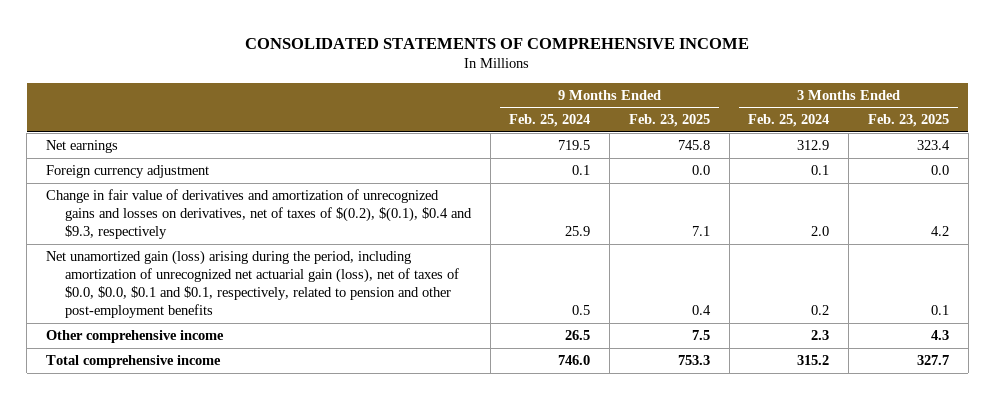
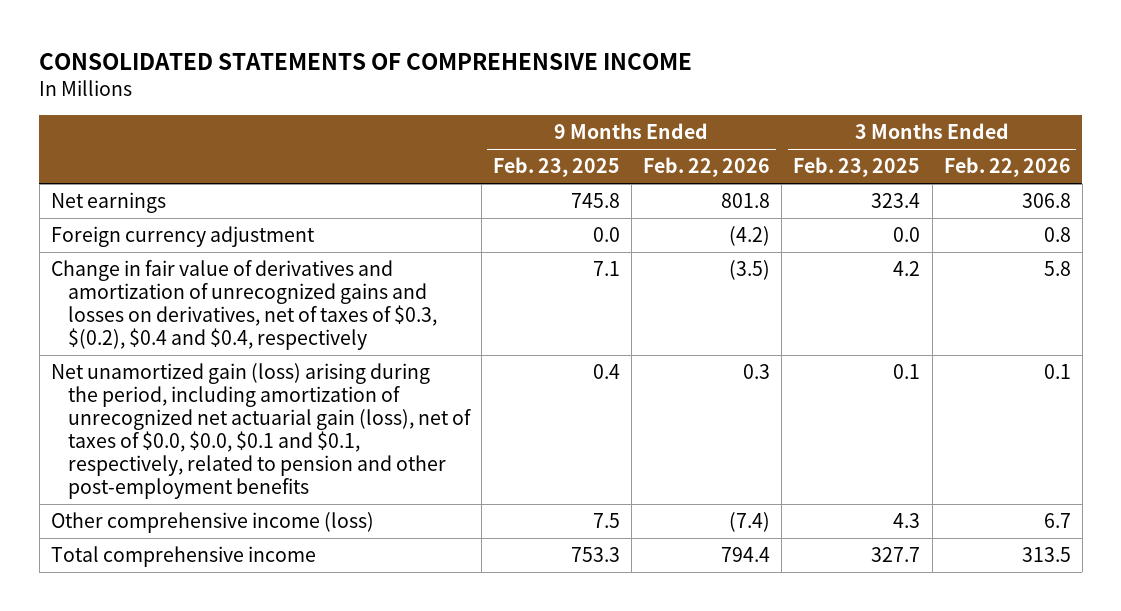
- | 9 Months Ended Feb. 25, 2024 | 9 Months Ended Feb. 23, 2025 | 3 Months Ended Feb. 25, 2024 | 3 Months Ended Feb. 23, 2025
+ | 9 Months Ended Feb. 23, 2025 | 9 Months Ended Feb. 22, 2026 | 3 Months Ended Feb. 23, 2025 | 3 Months Ended Feb. 22, 2026
- Change in fair value of derivatives and amortization of unrecognized gains and losses on derivatives, net of taxes of $(0.2), $(0.1), $0.4 and $9.3, respectively | 25.9 | 7.1 | 2.0 | 4.2
+ Change in fair value of derivatives and amortization of unrecognized gains and losses on derivatives, net of taxes of $0.3, $(0.2), $0.4 and $0.4, respectively | 7.1 | (3.5) | 4.2 | 5.8
- Other comprehensive income | 26.5 | 7.5 | 2.3 | 4.3
+ Other comprehensive income (loss) | 7.5 | (7.4) | 4.3 | 6.7

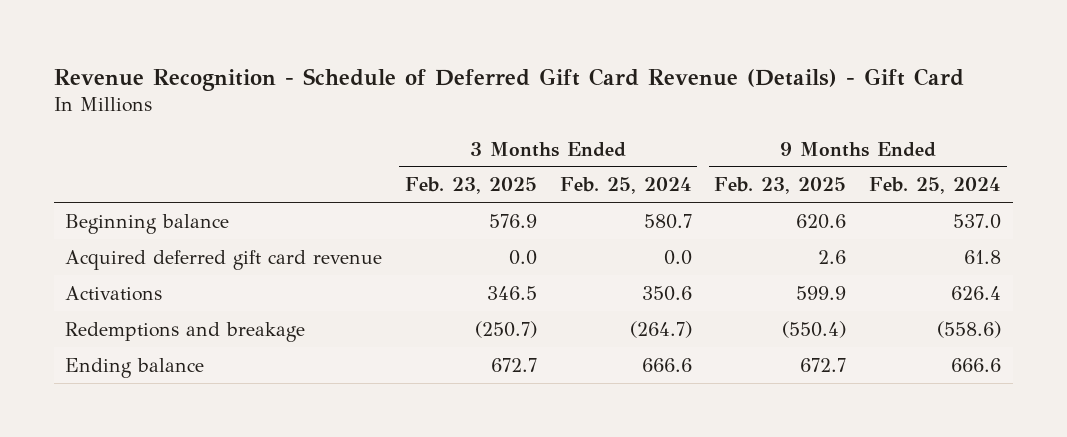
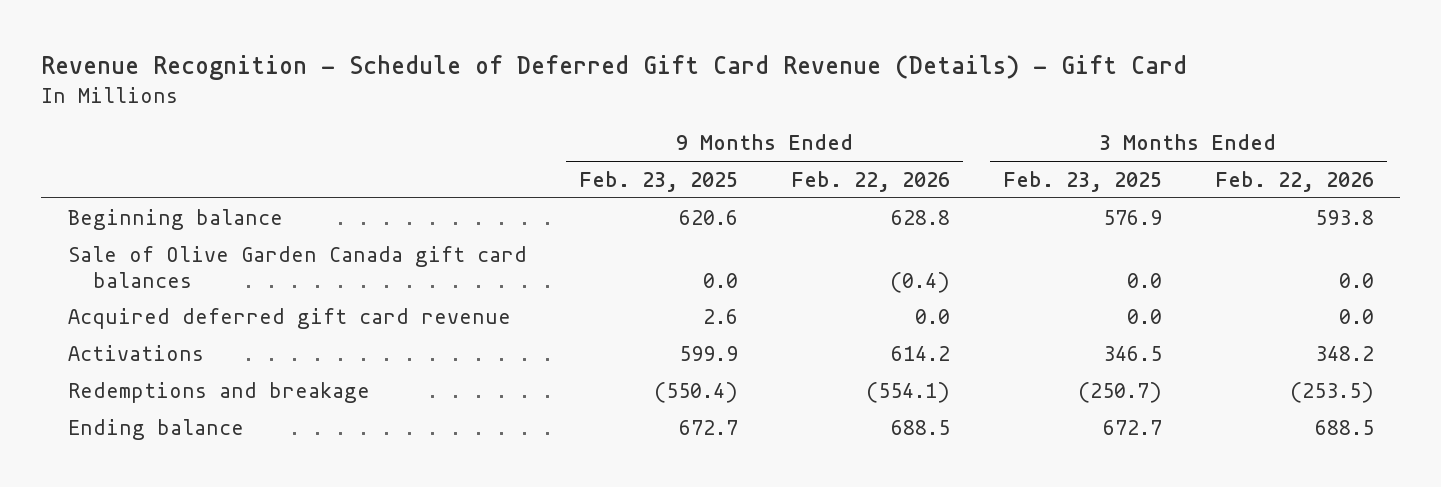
- | 3 Months Ended Feb. 23, 2025 | 3 Months Ended Feb. 25, 2024 | 9 Months Ended Feb. 23, 2025 | 9 Months Ended Feb. 25, 2024
+ | 9 Months Ended Feb. 23, 2025 | 9 Months Ended Feb. 22, 2026 | 3 Months Ended Feb. 23, 2025 | 3 Months Ended Feb. 22, 2026
+ Sale of Olive Garden Canada gift card balances | 0.0 | (0.4) | 0.0 | 0.0

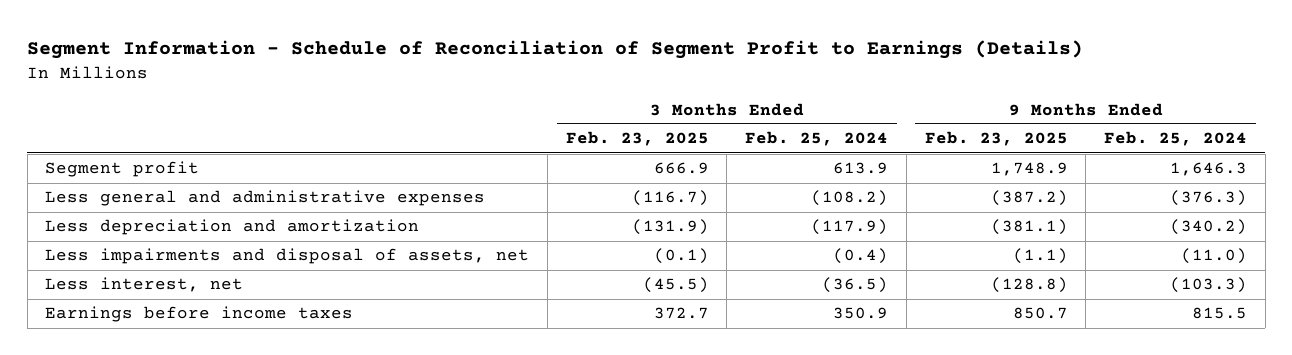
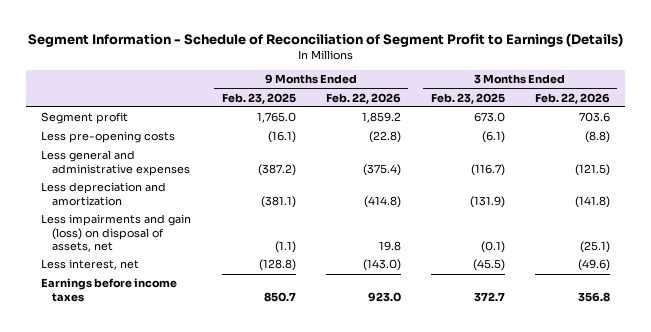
- | 3 Months Ended Feb. 23, 2025 | 3 Months Ended Feb. 25, 2024 | 9 Months Ended Feb. 23, 2025 | 9 Months Ended Feb. 25, 2024
+ | 9 Months Ended Feb. 23, 2025 | 9 Months Ended Feb. 22, 2026 | 3 Months Ended Feb. 23, 2025 | 3 Months Ended Feb. 22, 2026
- Segment profit | 666.9 | 613.9 | 1,748.9 | 1,646.3
+ Segment profit | 1,765.0 | 1,859.2 | 673.0 | 703.6
+ Less pre-opening costs | (16.1) | (22.8) | (6.1) | (8.8)
- Less impairments and disposal of assets, net | (0.1) | (0.4) | (1.1) | (11.0)
+ Less impairments and gain (loss) on disposal of assets, net | (1.1) | 19.8 | (0.1) | (25.1)

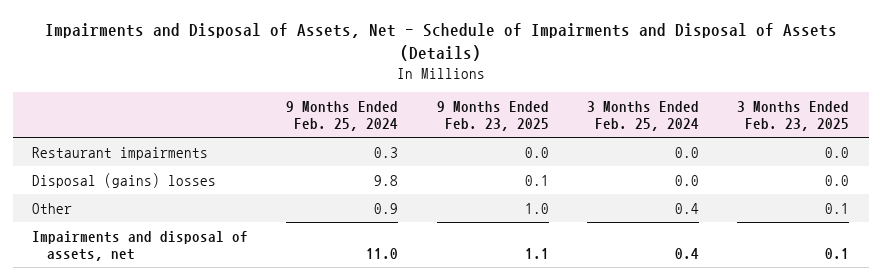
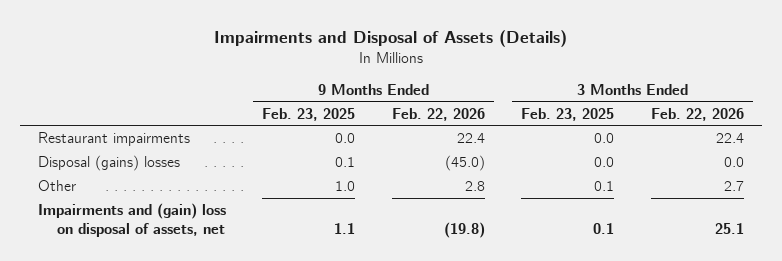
- Impairments and Disposal of Assets, Net - Schedule of Impairments and Disposal of Assets (Details)
+ Impairments and Disposal of Assets (Details)
- | 9 Months Ended Feb. 25, 2024 | 9 Months Ended Feb. 23, 2025 | 3 Months Ended Feb. 25, 2024 | 3 Months Ended Feb. 23, 2025
+ | 9 Months Ended Feb. 23, 2025 | 9 Months Ended Feb. 22, 2026 | 3 Months Ended Feb. 23, 2025 | 3 Months Ended Feb. 22, 2026
- Impairments and disposal of assets, net | 11.0 | 1.1 | 0.4 | 0.1
+ Impairments and (gain) loss on disposal of assets, net | 1.1 | (19.8) | 0.1 | 25.1

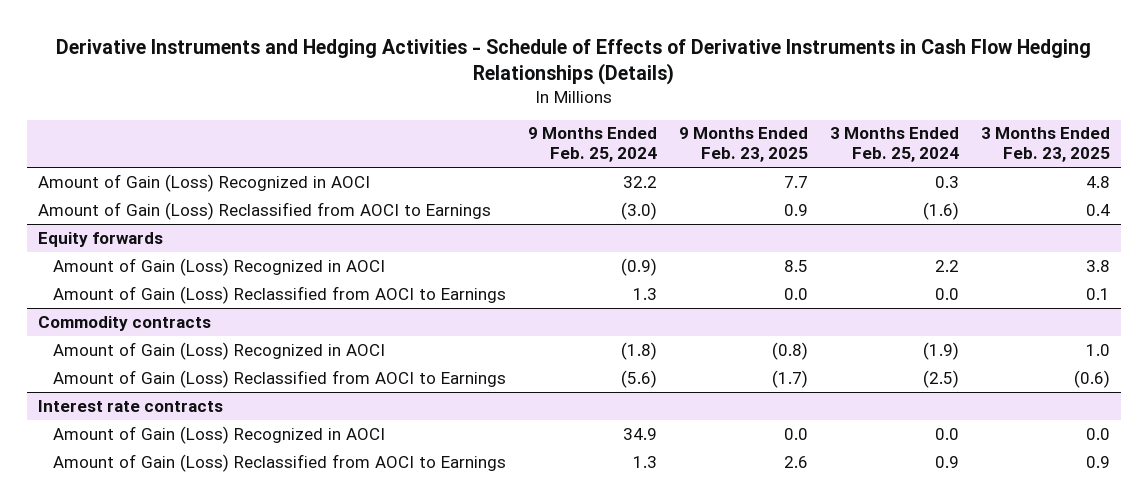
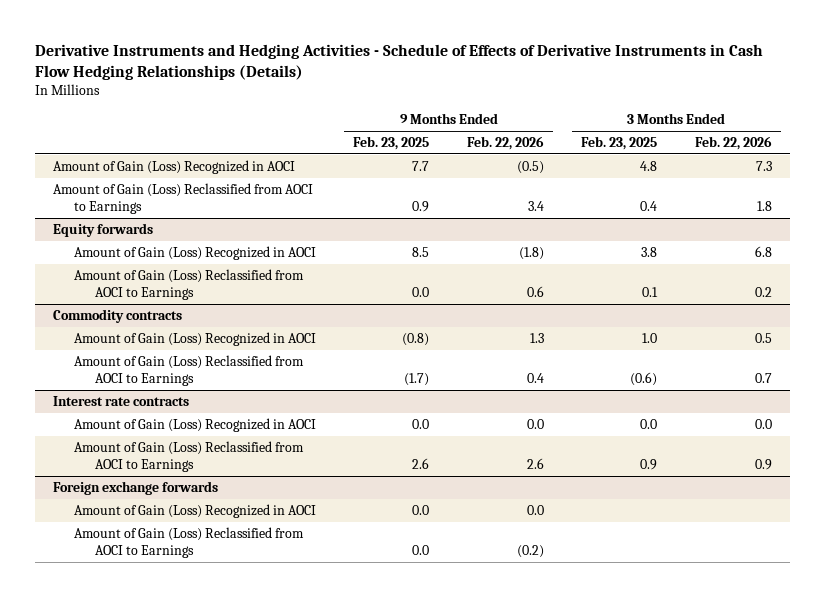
- | 9 Months Ended Feb. 25, 2024 | 9 Months Ended Feb. 23, 2025 | 3 Months Ended Feb. 25, 2024 | 3 Months Ended Feb. 23, 2025
+ | 9 Months Ended Feb. 23, 2025 | 9 Months Ended Feb. 22, 2026 | 3 Months Ended Feb. 23, 2025 | 3 Months Ended Feb. 22, 2026
+ Foreign exchange forwards
+ Amount of Gain (Loss) Recognized in AOCI | 0.0 | 0.0 | |
+ Amount of Gain (Loss) Reclassified from AOCI to Earnings | 0.0 | (0.2) | |

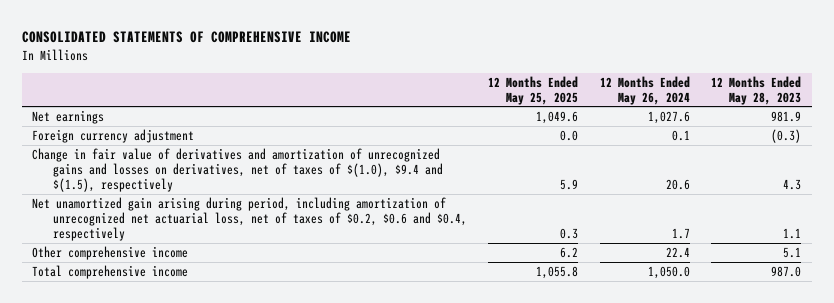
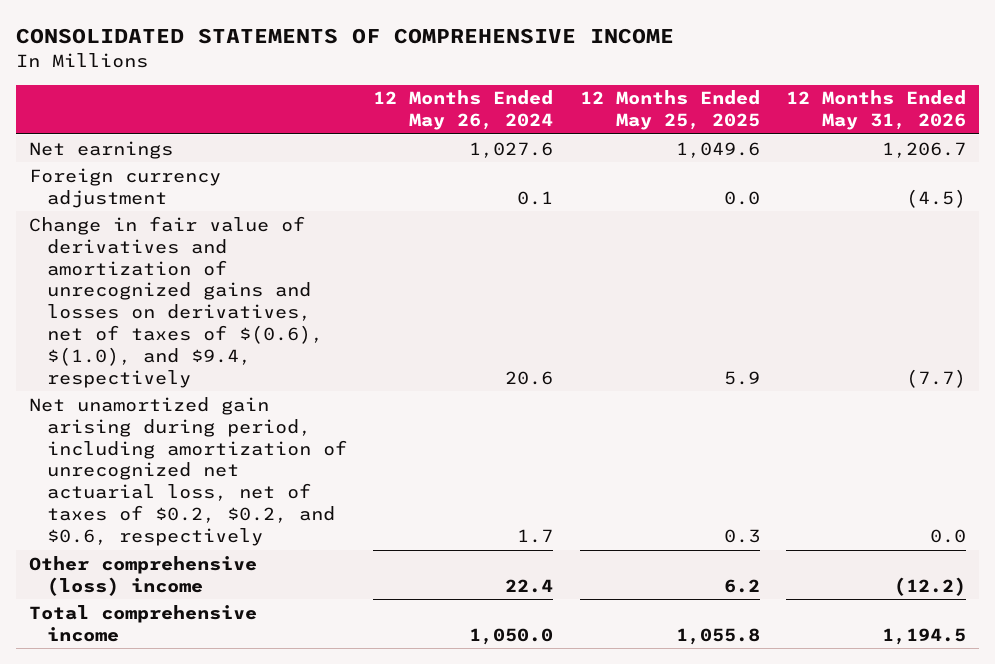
- | 12 Months Ended May 25, 2025 | 12 Months Ended May 26, 2024 | 12 Months Ended May 28, 2023
+ | 12 Months Ended May 26, 2024 | 12 Months Ended May 25, 2025 | 12 Months Ended May 31, 2026
- Change in fair value of derivatives and amortization of unrecognized gains and losses on derivatives, net of taxes of $(1.0), $9.4 and $(1.5), respectively | 5.9 | 20.6 | 4.3
- Net unamortized gain arising during period, including amortization of unrecognized net actuarial loss, net of taxes of $0.2, $0.6 and $0.4, respectively | 0.3 | 1.7 | 1.1
- Other comprehensive income | 6.2 | 22.4 | 5.1
+ Change in fair value of derivatives and amortization of unrecognized gains and losses on derivatives, net of taxes of $(0.6), $(1.0), and $9.4, respectively | 20.6 | 5.9 | (7.7)
+ Net unamortized gain arising during period, including amortization of unrecognized net actuarial loss, net of taxes of $0.2, $0.2, and $0.6, respectively | 1.7 | 0.3 | 0.0
+ Other comprehensive (loss) income | 22.4 | 6.2 | (12.2)

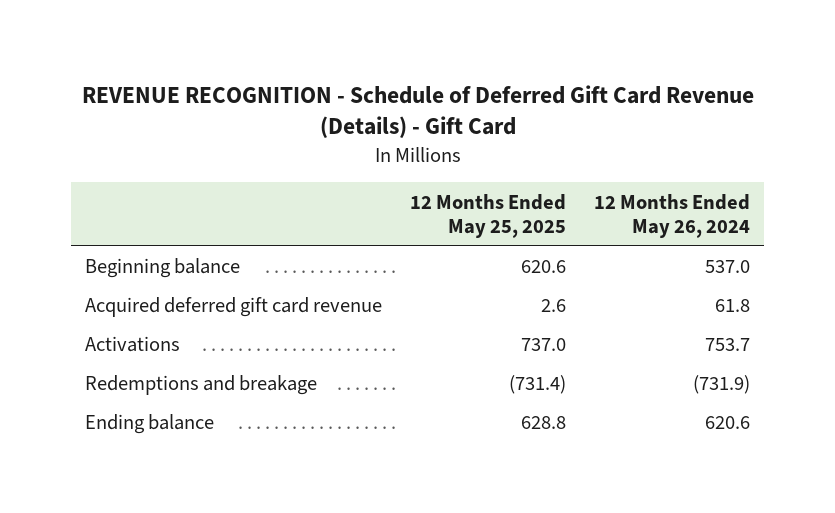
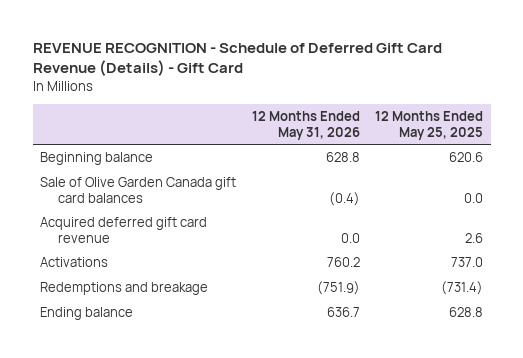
- | 12 Months Ended May 25, 2025 | 12 Months Ended May 26, 2024
+ | 12 Months Ended May 31, 2026 | 12 Months Ended May 25, 2025
+ Sale of Olive Garden Canada gift card balances | (0.4) | 0.0

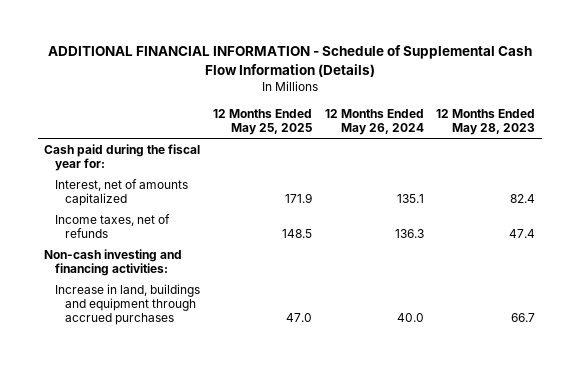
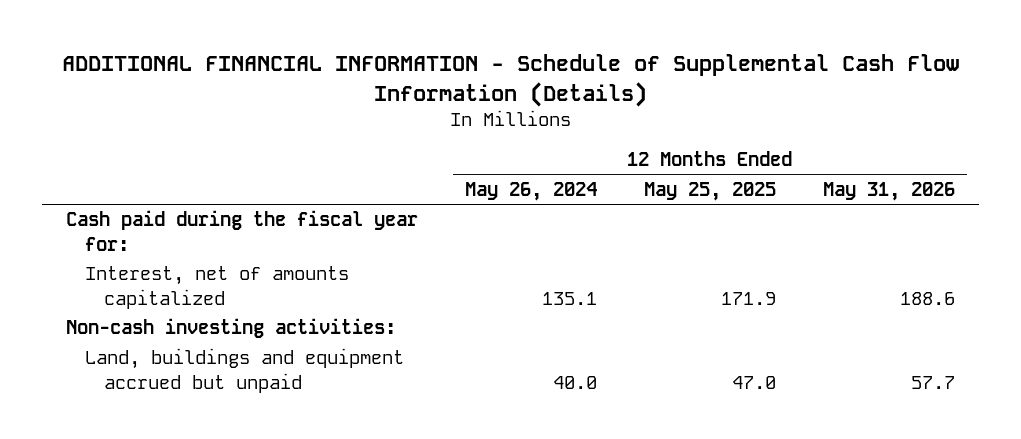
- | 12 Months Ended May 25, 2025 | 12 Months Ended May 26, 2024 | 12 Months Ended May 28, 2023
+ | 12 Months Ended May 26, 2024 | 12 Months Ended May 25, 2025 | 12 Months Ended May 31, 2026
- Income taxes, net of refunds | 148.5 | 136.3 | 47.4
- Non-cash investing and financing activities:
- Increase in land, buildings and equipment through accrued purchases | 47.0 | 40.0 | 66.7
+ Non-cash investing activities:
+ Land, buildings and equipment accrued but unpaid | 40.0 | 47.0 | 57.7

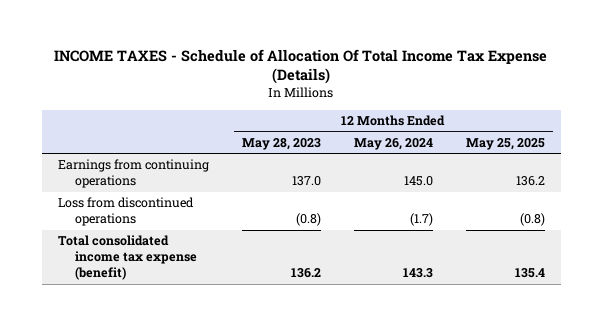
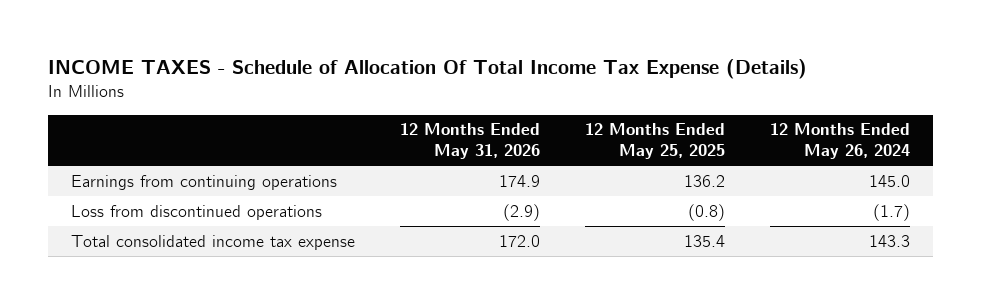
- | 12 Months Ended May 28, 2023 | 12 Months Ended May 26, 2024 | 12 Months Ended May 25, 2025
+ | 12 Months Ended May 31, 2026 | 12 Months Ended May 25, 2025 | 12 Months Ended May 26, 2024
- Total consolidated income tax expense (benefit) | 136.2 | 143.3 | 135.4
+ Total consolidated income tax expense | 172.0 | 135.4 | 143.3

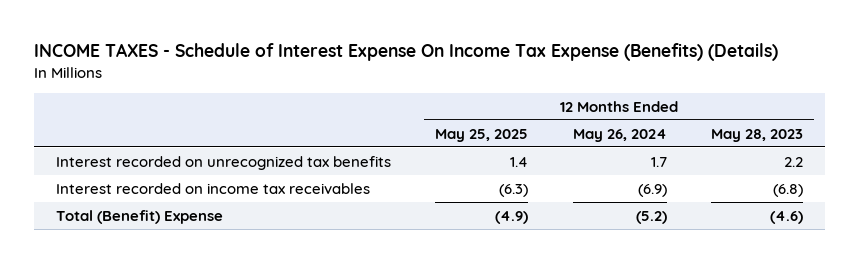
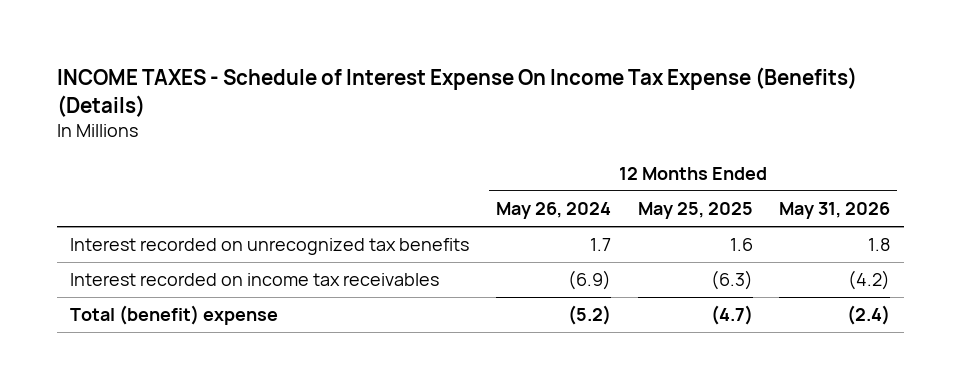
- | 12 Months Ended May 25, 2025 | 12 Months Ended May 26, 2024 | 12 Months Ended May 28, 2023
+ | 12 Months Ended May 26, 2024 | 12 Months Ended May 25, 2025 | 12 Months Ended May 31, 2026
- Interest recorded on unrecognized tax benefits | 1.4 | 1.7 | 2.2
+ Interest recorded on unrecognized tax benefits | 1.7 | 1.6 | 1.8
- Total (Benefit) Expense | (4.9) | (5.2) | (4.6)
+ Total (benefit) expense | (5.2) | (4.7) | (2.4)

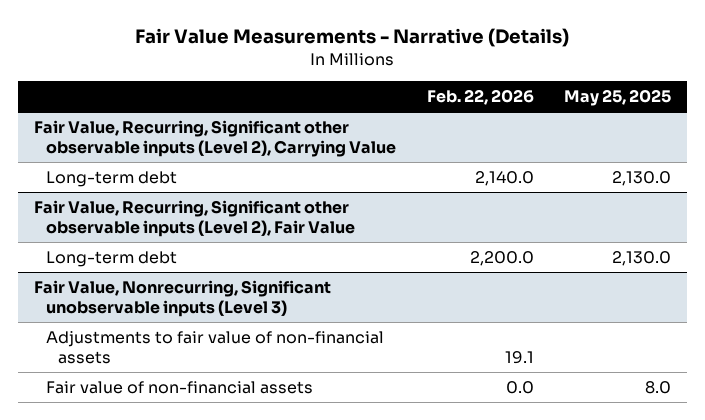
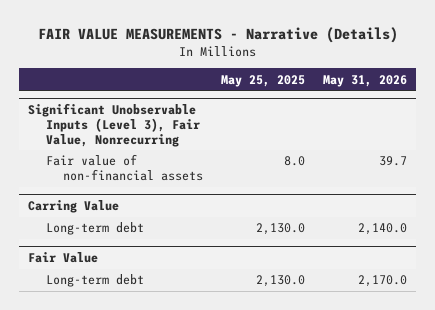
- Fair Value Measurements - Narrative (Details)
+ FAIR VALUE MEASUREMENTS - Narrative (Details)
- | Feb. 22, 2026 | May 25, 2025
+ | May 25, 2025 | May 31, 2026
- Fair Value, Recurring, Significant other observable inputs (Level 2), Carrying Value
+ Significant Unobservable Inputs (Level 3), Fair Value, Nonrecurring
+ Fair value of non-financial assets | 8.0 | 39.7
+ Carring Value
- Fair Value, Recurring, Significant other observable inputs (Level 2), Fair Value
+ Fair Value
- Fair Value, Nonrecurring, Significant unobservable inputs (Level 3)
- Adjustments to fair value of non-financial assets | 19.1 |
- Fair value of non-financial assets | 0.0 | 8.0

